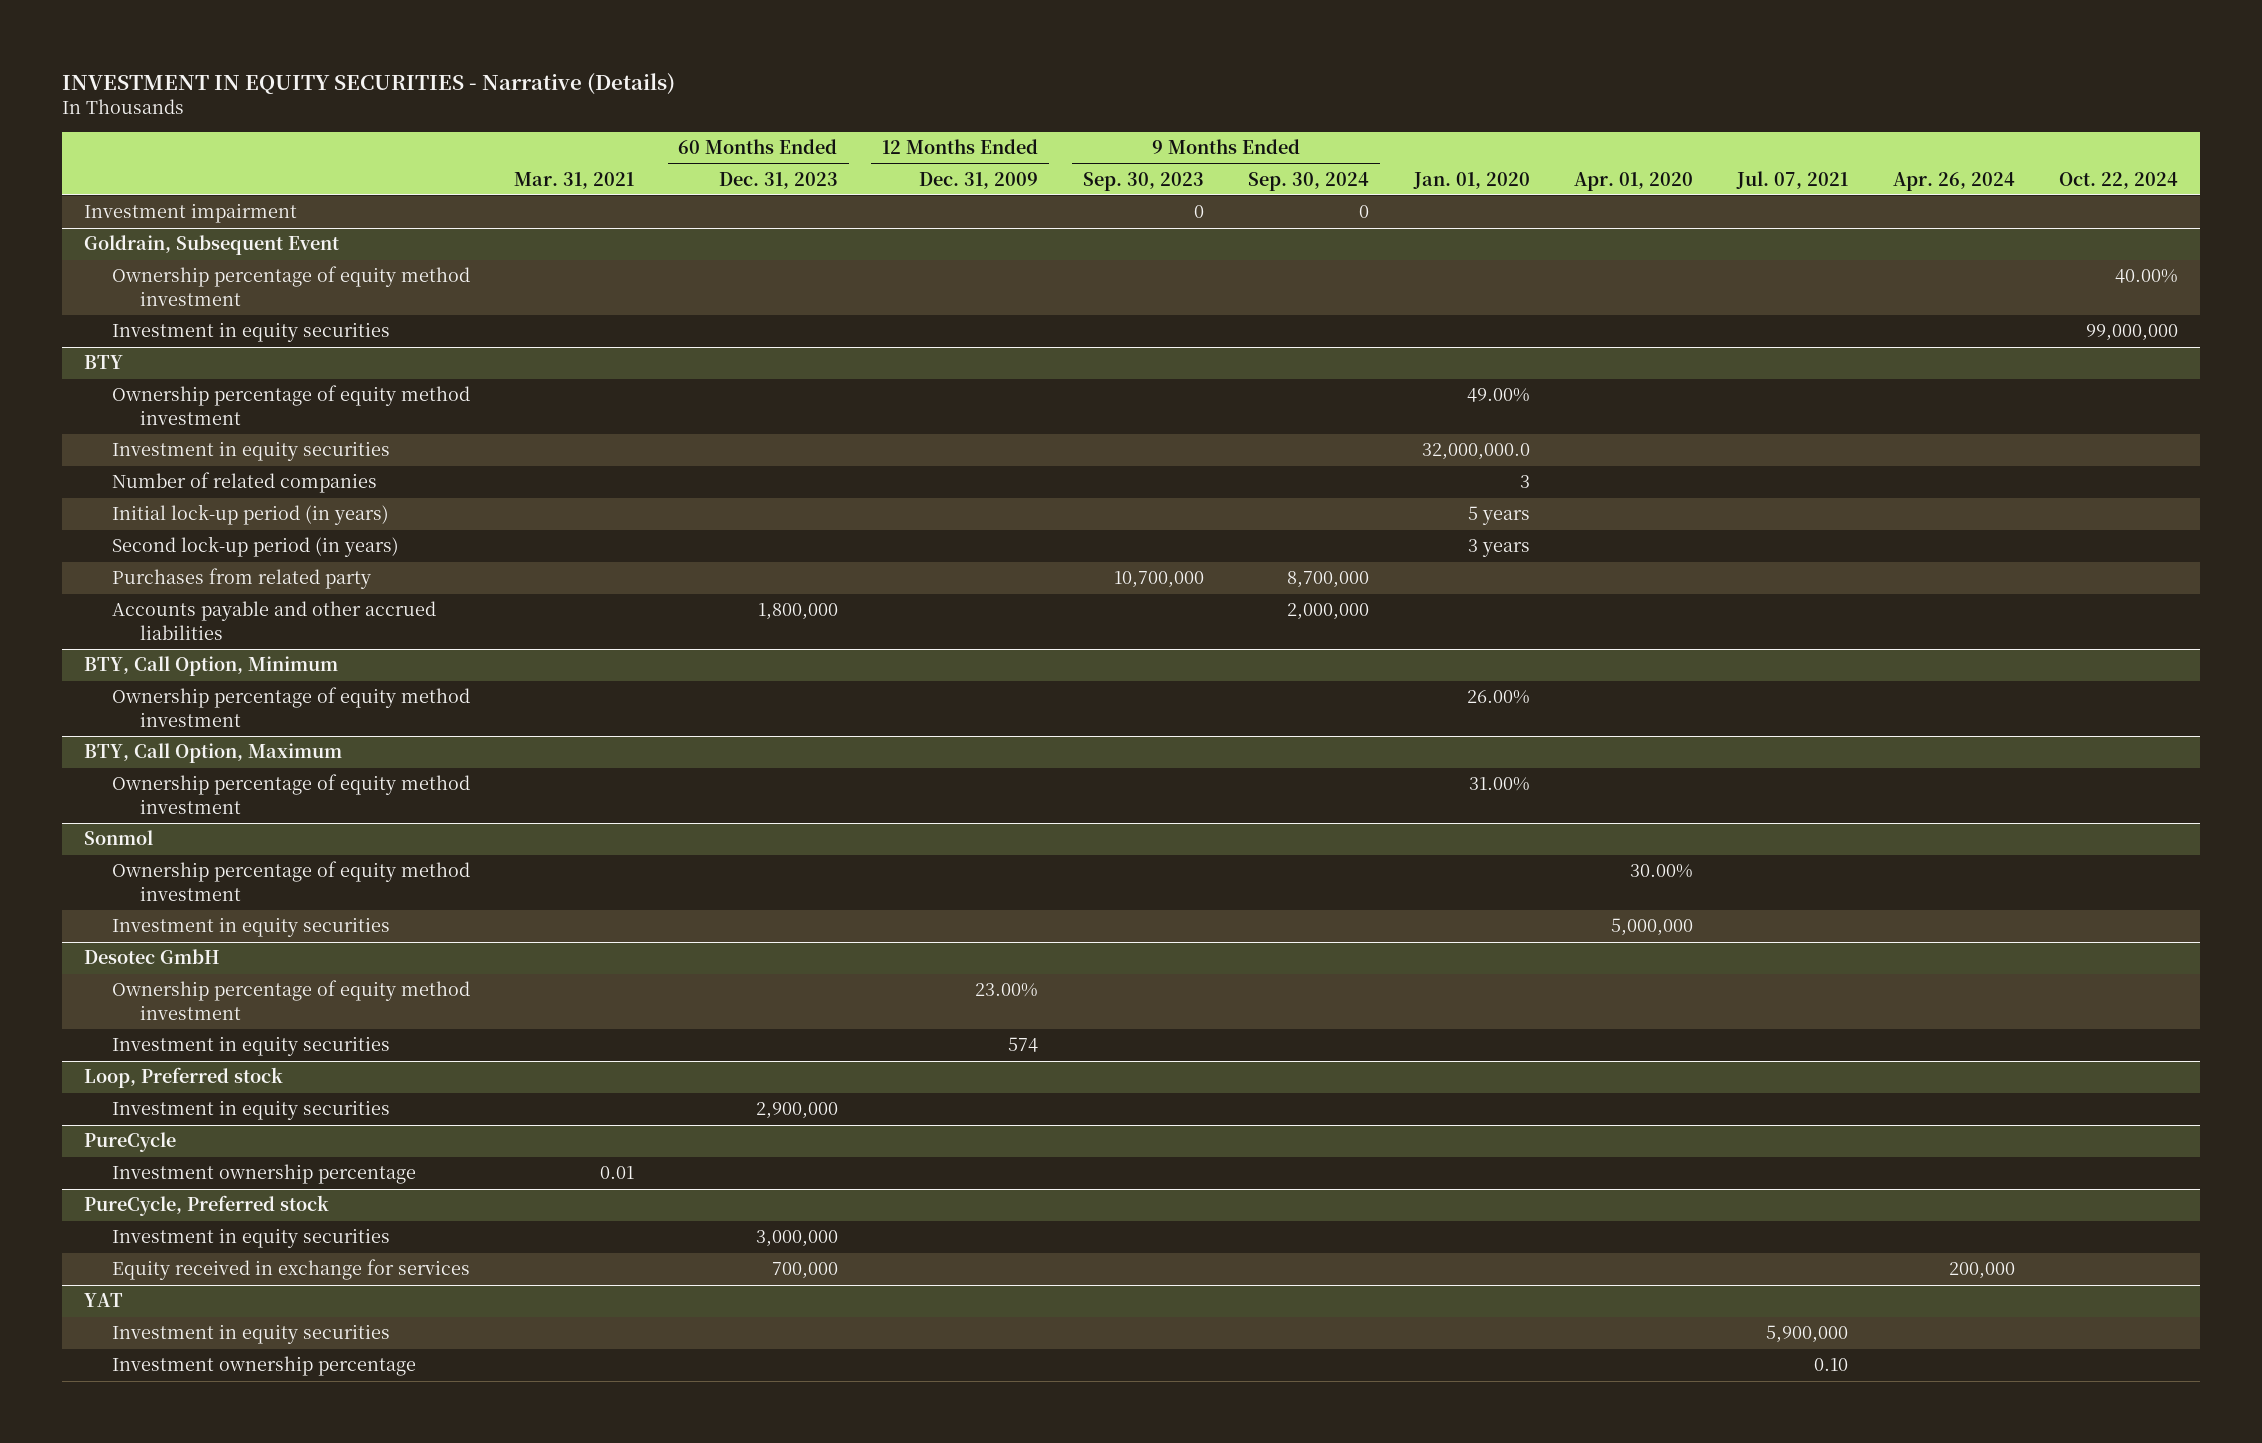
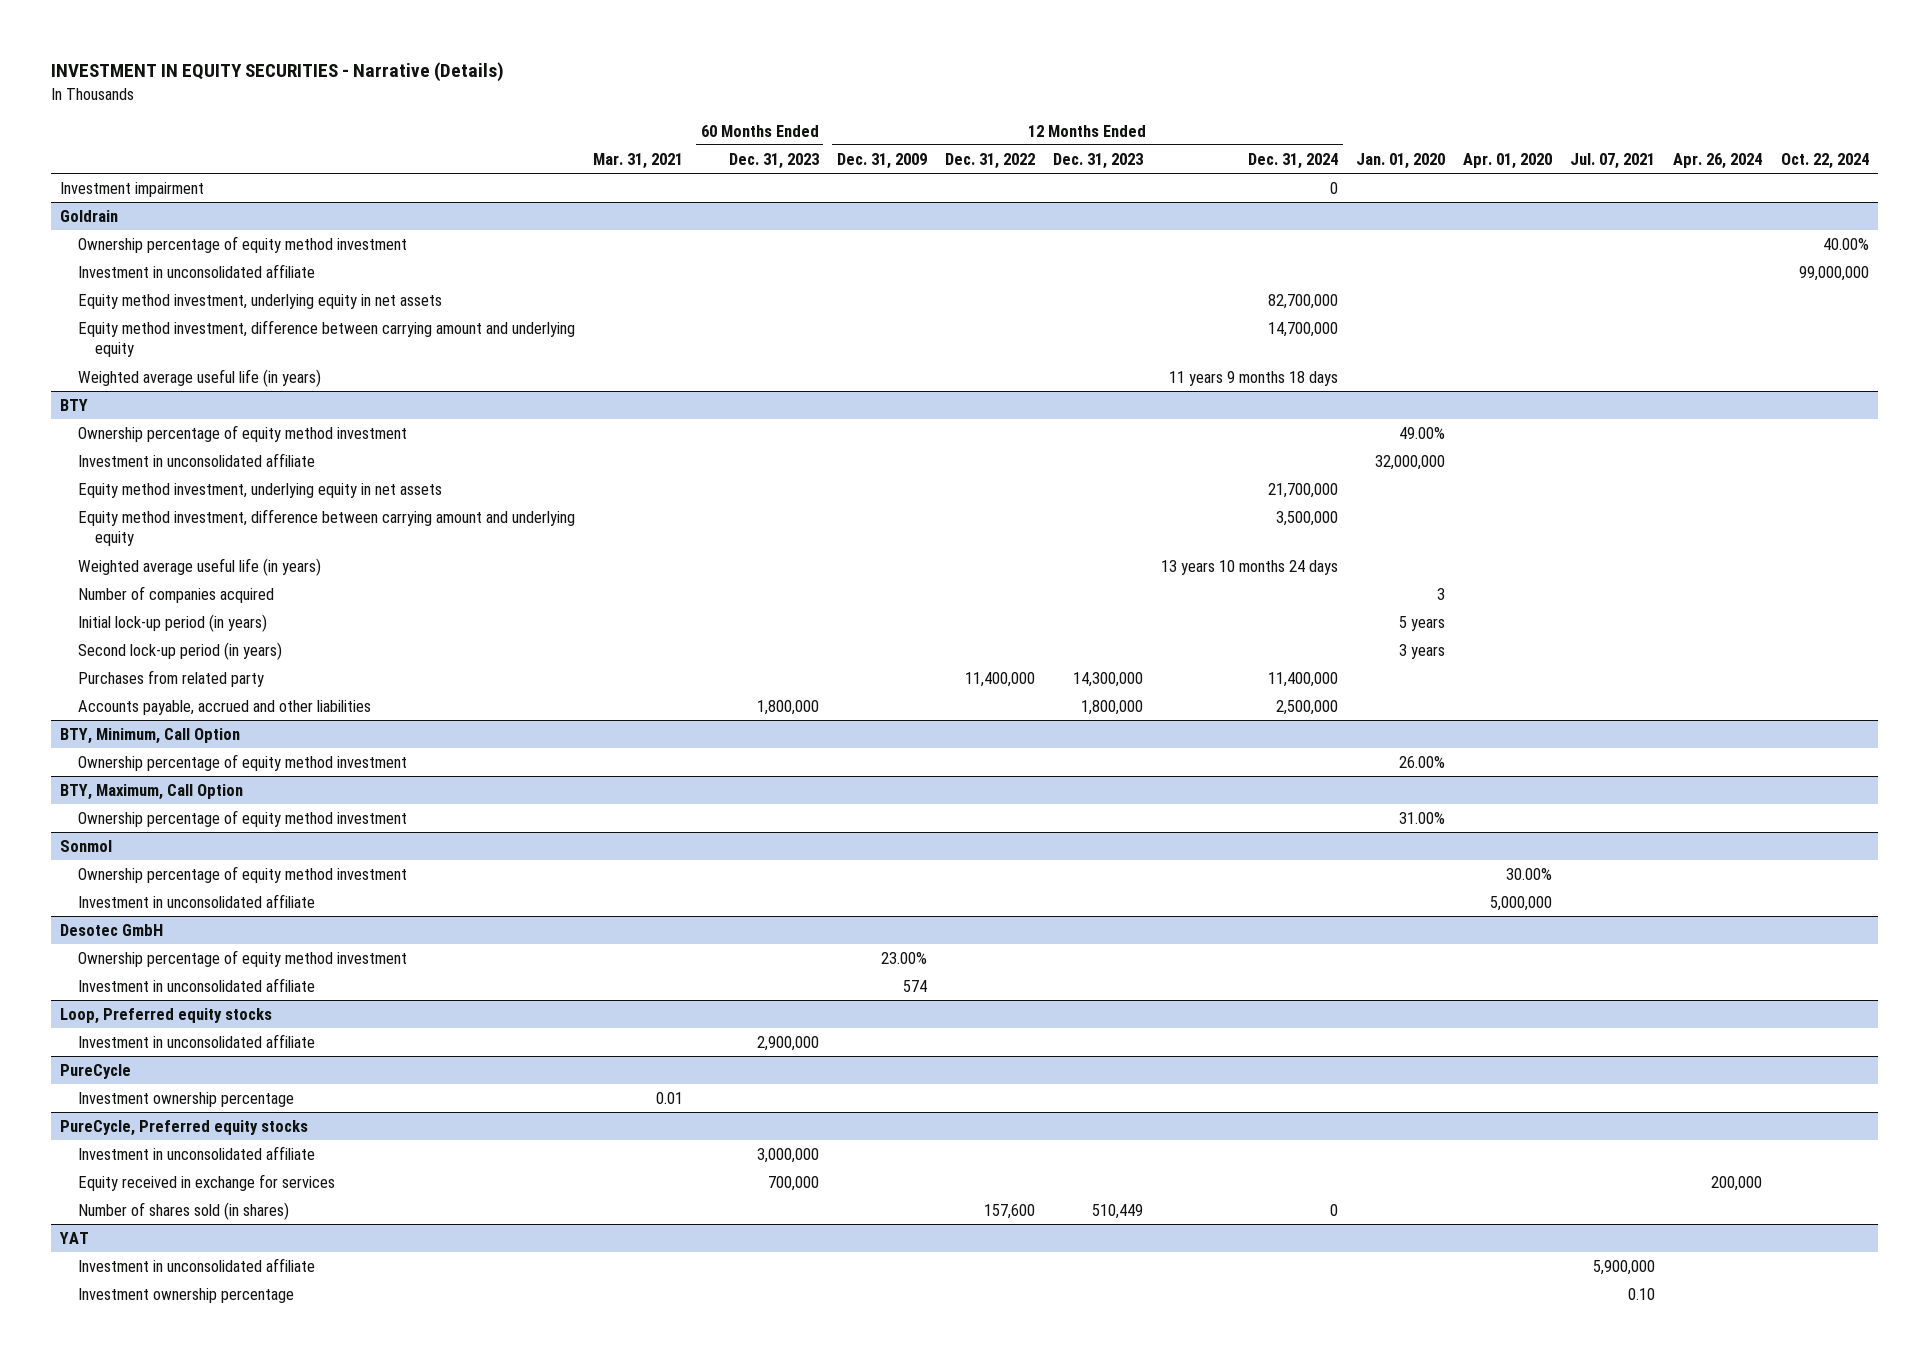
- | Mar. 31, 2021 | 60 Months Ended Dec. 31, 2023 | 12 Months Ended Dec. 31, 2009 | 9 Months Ended Sep. 30, 2023 | 9 Months Ended Sep. 30, 2024 | Jan. 01, 2020 | Apr. 01, 2020 | Jul. 07, 2021 | Apr. 26, 2024 | Oct. 22, 2024
+ | Mar. 31, 2021 | 60 Months Ended Dec. 31, 2023 | 12 Months Ended Dec. 31, 2009 | 12 Months Ended Dec. 31, 2022 | 12 Months Ended Dec. 31, 2023 | 12 Months Ended Dec. 31, 2024 | Jan. 01, 2020 | Apr. 01, 2020 | Jul. 07, 2021 | Apr. 26, 2024 | Oct. 22, 2024
- Goldrain, Subsequent Event
+ Goldrain
- Investment in equity securities | | | | | | | | | | 99,000,000
+ Investment in unconsolidated affiliate | | | | | | | | | | | 99,000,000
+ Equity method investment, underlying equity in net assets | | | | | | 82,700,000 | | | | |
+ Equity method investment, difference between carrying amount and underlying equity | | | | | | 14,700,000 | | | | |
+ Weighted average useful life (in years) | | | | | | 11 years 9 months 18 days | | | | |
@ BTY
- Investment in equity securities | | | | | | 32,000,000.0 | | | |
- Number of related companies | | | | | | 3 | | | |
+ Investment in unconsolidated affiliate | | | | | | | 32,000,000 | | | |
+ Equity method investment, underlying equity in net assets | | | | | | 21,700,000 | | | | |
+ Equity method investment, difference between carrying amount and underlying equity | | | | | | 3,500,000 | | | | |
+ Weighted average useful life (in years) | | | | | | 13 years 10 months 24 days | | | | |
+ Number of companies acquired | | | | | | | 3 | | | |
- Accounts payable and other accrued liabilities | | 1,800,000 | | | 2,000,000 | | | | |
- BTY, Call Option, Minimum
@ BTY
+ Accounts payable, accrued and other liabilities | | 1,800,000 | | | 1,800,000 | 2,500,000 | | | | |
+ BTY, Minimum, Call Option
- BTY, Call Option, Maximum
+ BTY, Maximum, Call Option
@ Sonmol
- Investment in equity securities | | | | | | | 5,000,000 | | |
+ Investment in unconsolidated affiliate | | | | | | | | 5,000,000 | | |
@ Desotec GmbH
- Investment in equity securities | | | 574 | | | | | | |
- Loop, Preferred stock
- Investment in equity securities | | 2,900,000 | | | | | | | |
@ Desotec GmbH
+ Investment in unconsolidated affiliate | | | 574 | | | | | | | |
+ Loop, Preferred equity stocks
+ Investment in unconsolidated affiliate | | 2,900,000 | | | | | | | | |
- PureCycle, Preferred stock
- Investment in equity securities | | 3,000,000 | | | | | | | |
+ PureCycle, Preferred equity stocks
+ Investment in unconsolidated affiliate | | 3,000,000 | | | | | | | | |
+ Number of shares sold (in shares) | | | | 157,600 | 510,449 | 0 | | | | |
@ YAT
- Investment in equity securities | | | | | | | | 5,900,000 | |
+ Investment in unconsolidated affiliate | | | | | | | | | 5,900,000 | |

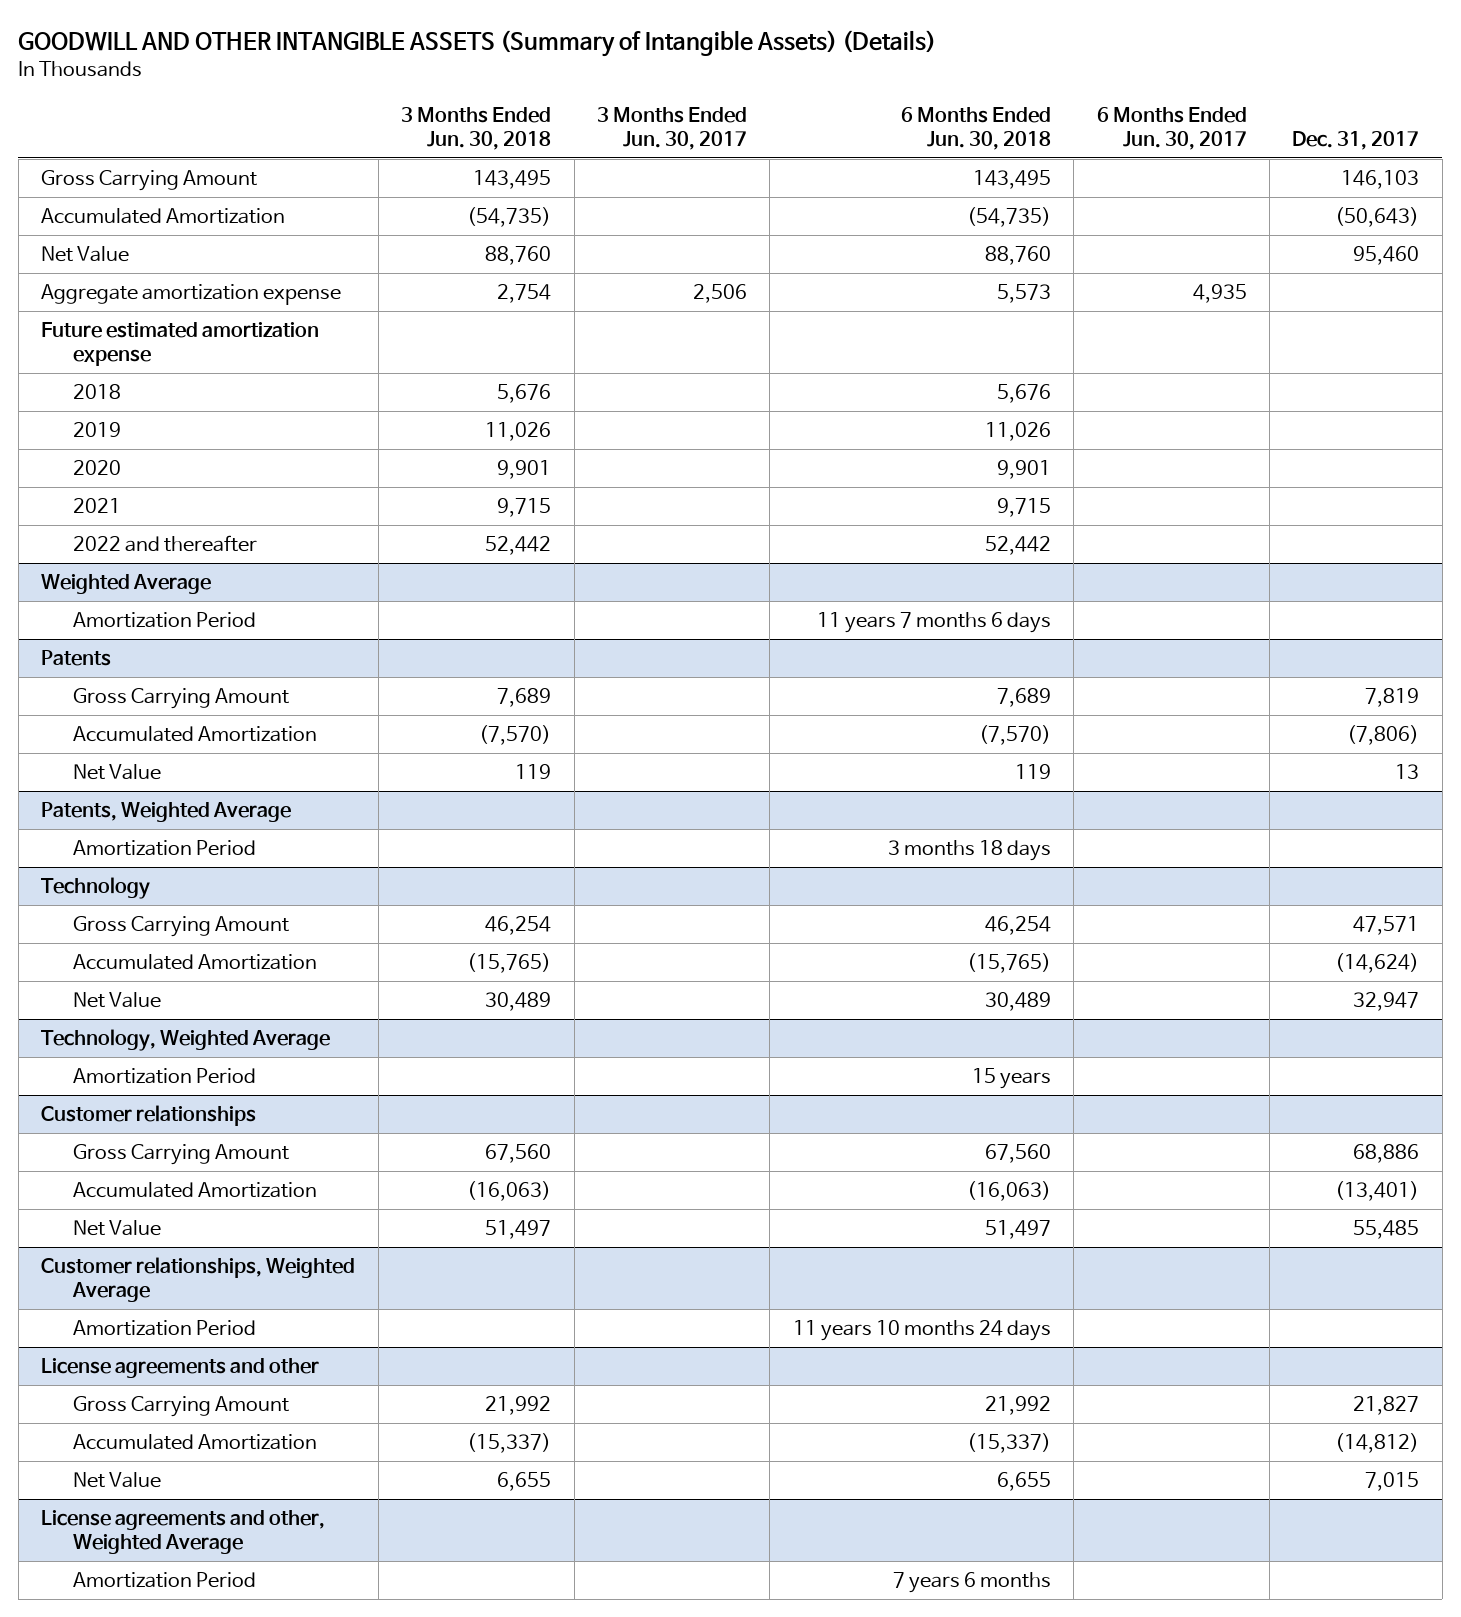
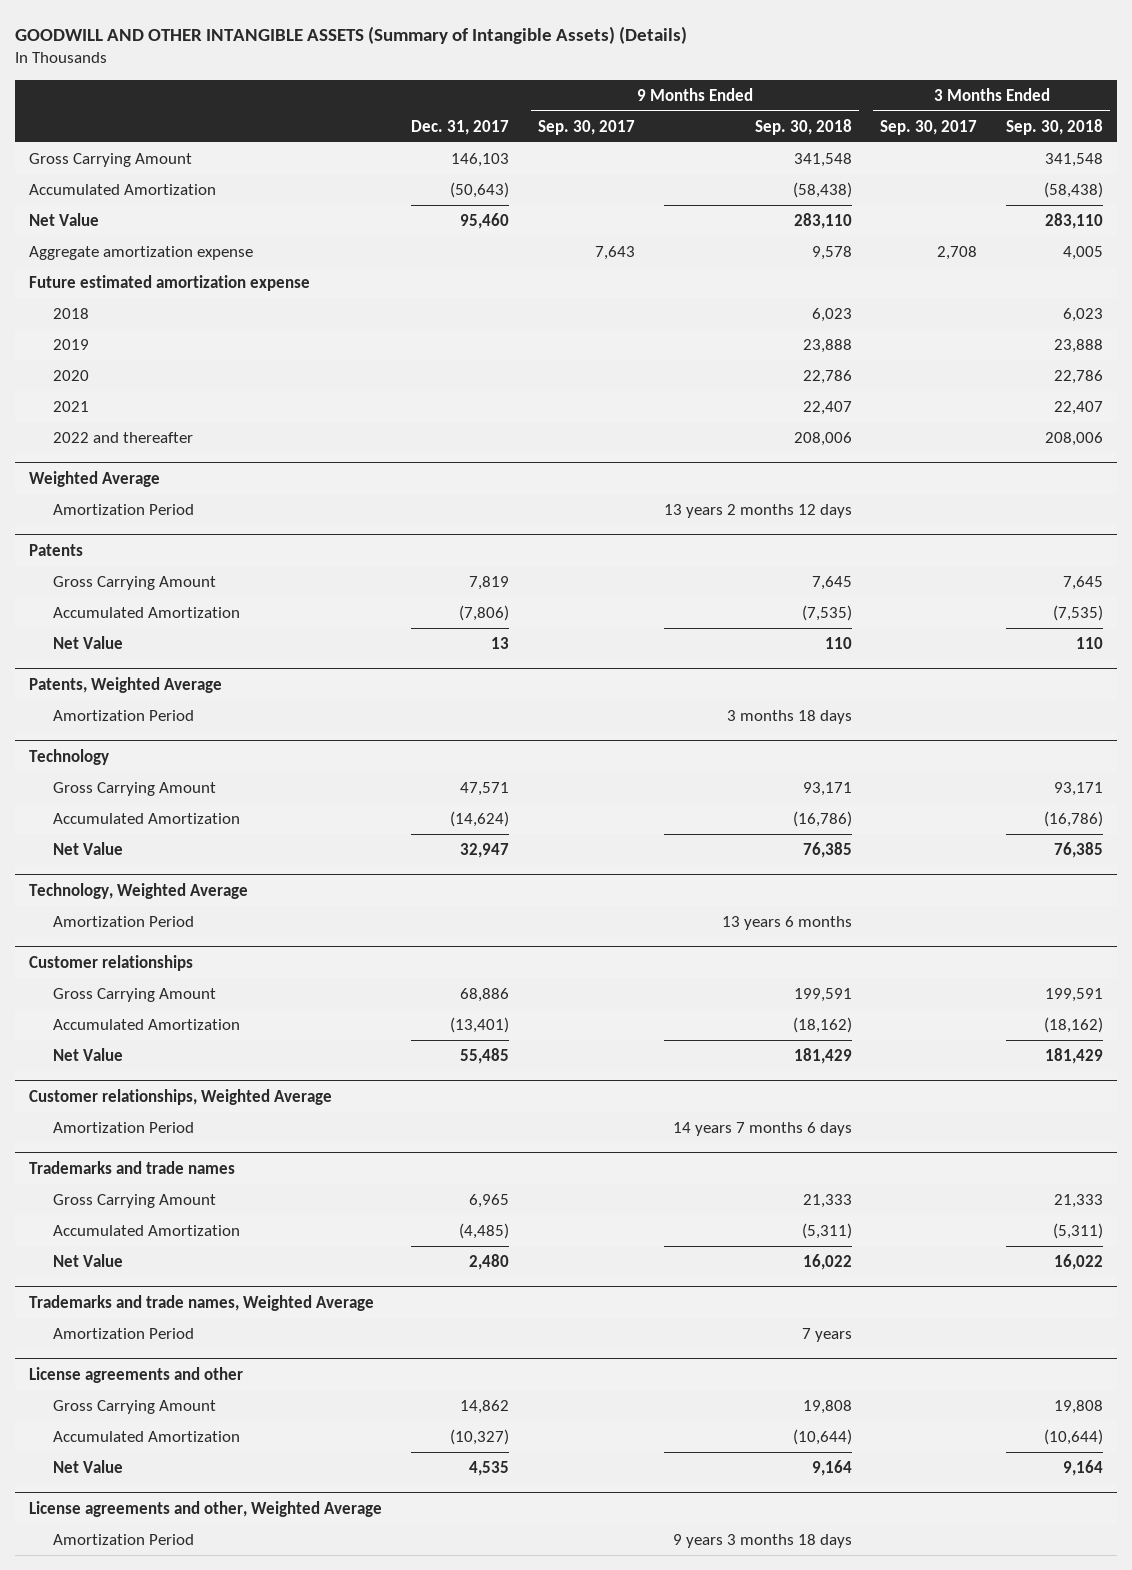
- | 3 Months Ended Jun. 30, 2018 | 3 Months Ended Jun. 30, 2017 | 6 Months Ended Jun. 30, 2018 | 6 Months Ended Jun. 30, 2017 | Dec. 31, 2017
+ | Dec. 31, 2017 | 9 Months Ended Sep. 30, 2017 | 9 Months Ended Sep. 30, 2018 | 3 Months Ended Sep. 30, 2017 | 3 Months Ended Sep. 30, 2018
+ Trademarks and trade names
+ Gross Carrying Amount | 6,965 | | 21,333 | | 21,333
+ Accumulated Amortization | (4,485) | | (5,311) | | (5,311)
+ Net Value | 2,480 | | 16,022 | | 16,022
+ Trademarks and trade names, Weighted Average
+ Amortization Period | | | 7 years | |
@ License agreements and other
- Gross Carrying Amount | 21,992 | | 21,992 | | 21,827
- Accumulated Amortization | (15,337) | | (15,337) | | (14,812)
- Net Value | 6,655 | | 6,655 | | 7,015
+ Gross Carrying Amount | 14,862 | | 19,808 | | 19,808
+ Accumulated Amortization | (10,327) | | (10,644) | | (10,644)
+ Net Value | 4,535 | | 9,164 | | 9,164

